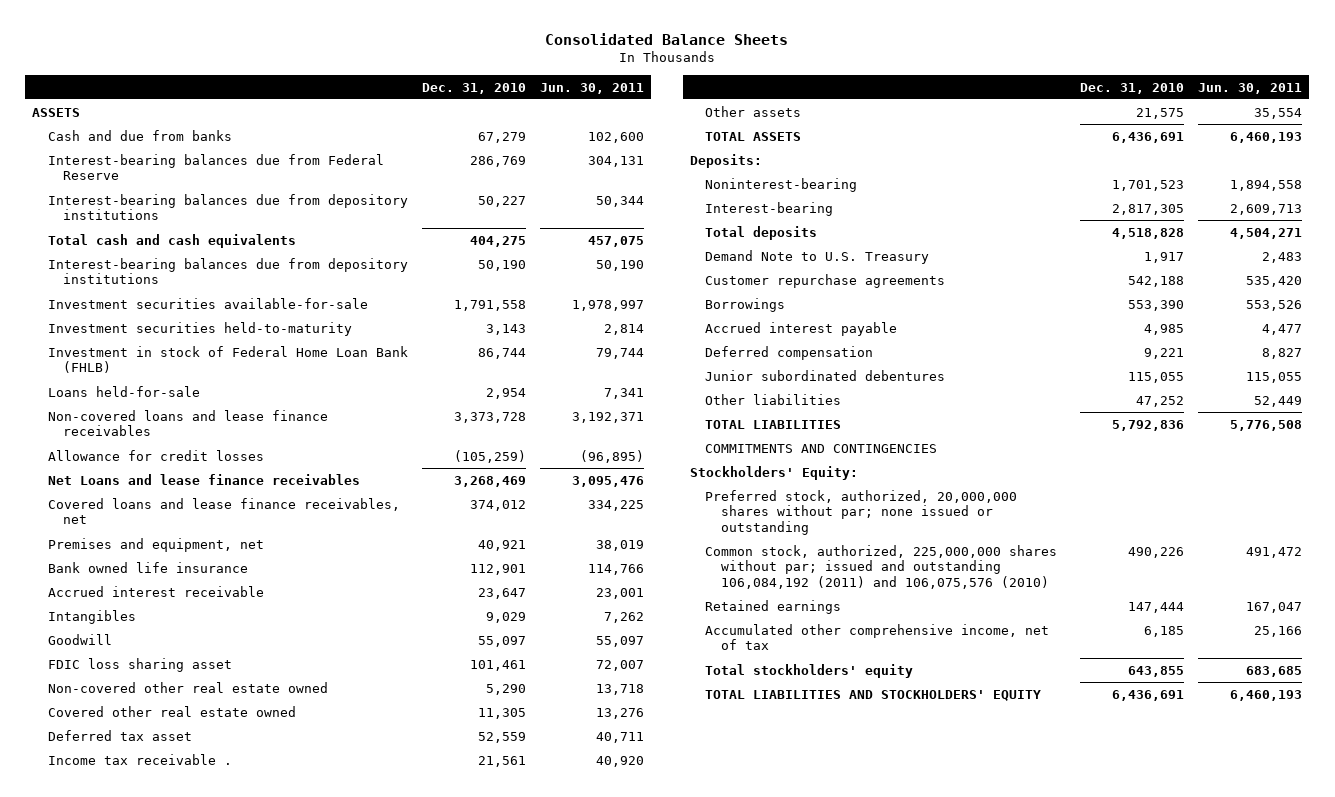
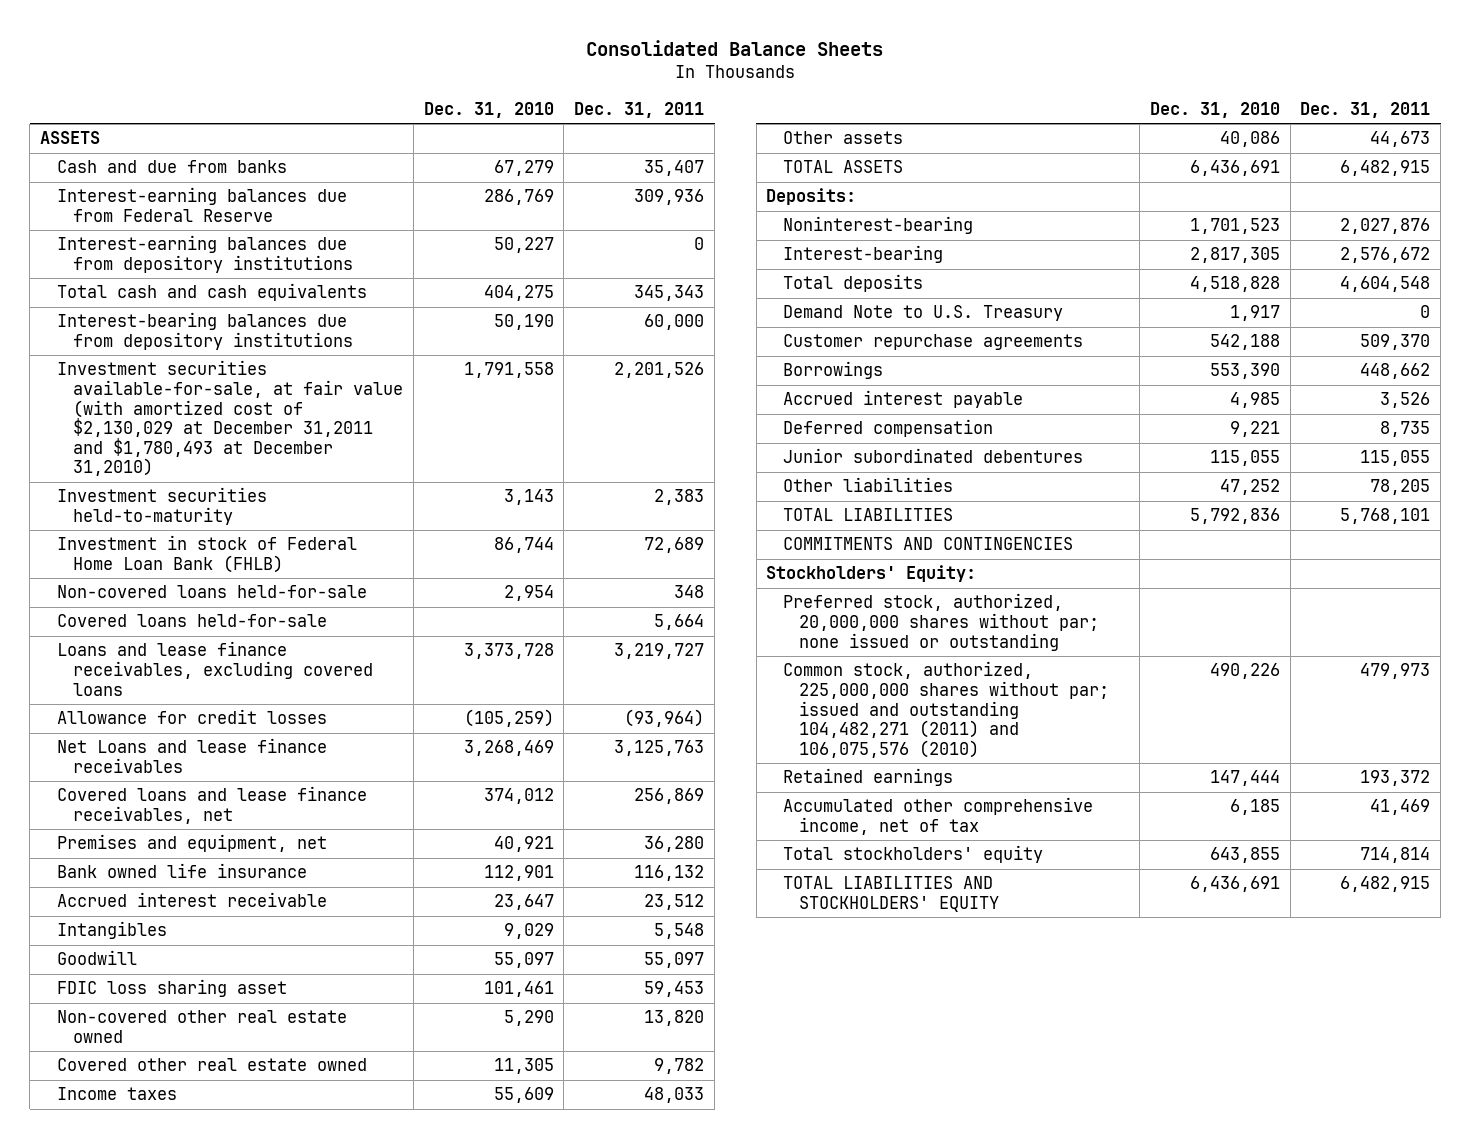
- | Dec. 31, 2010 | Jun. 30, 2011
+ | Dec. 31, 2010 | Dec. 31, 2011
- Interest-bearing balances due from Federal Reserve | 286,769 | 304,131
- Interest-bearing balances due from depository institutions | 50,227 | 50,344
+ Interest-earning balances due from Federal Reserve | 286,769 | 309,936
+ Interest-earning balances due from depository institutions | 50,227 | 0
- Investment securities available-for-sale | 1,791,558 | 1,978,997
+ Investment securities available-for-sale, at fair value (with amortized cost of $2,130,029 at December 31,2011 and $1,780,493 at December 31,2010) | 1,791,558 | 2,201,526
- Loans held-for-sale | 2,954 | 7,341
- Non-covered loans and lease finance receivables | 3,373,728 | 3,192,371
+ Non-covered loans held-for-sale | 2,954 | 348
+ Covered loans held-for-sale | | 5,664
+ Loans and lease finance receivables, excluding covered loans | 3,373,728 | 3,219,727
- Deferred tax asset | 52,559 | 40,711
- Income tax receivable . | 21,561 | 40,920
- Other assets | 21,575 | 35,554
+ Income taxes | 55,609 | 48,033
+ Other assets | 40,086 | 44,673
- Common stock, authorized, 225,000,000 shares without par; issued and outstanding 106,084,192 (2011) and 106,075,576 (2010) | 490,226 | 491,472
+ Common stock, authorized, 225,000,000 shares without par; issued and outstanding 104,482,271 (2011) and 106,075,576 (2010) | 490,226 | 479,973

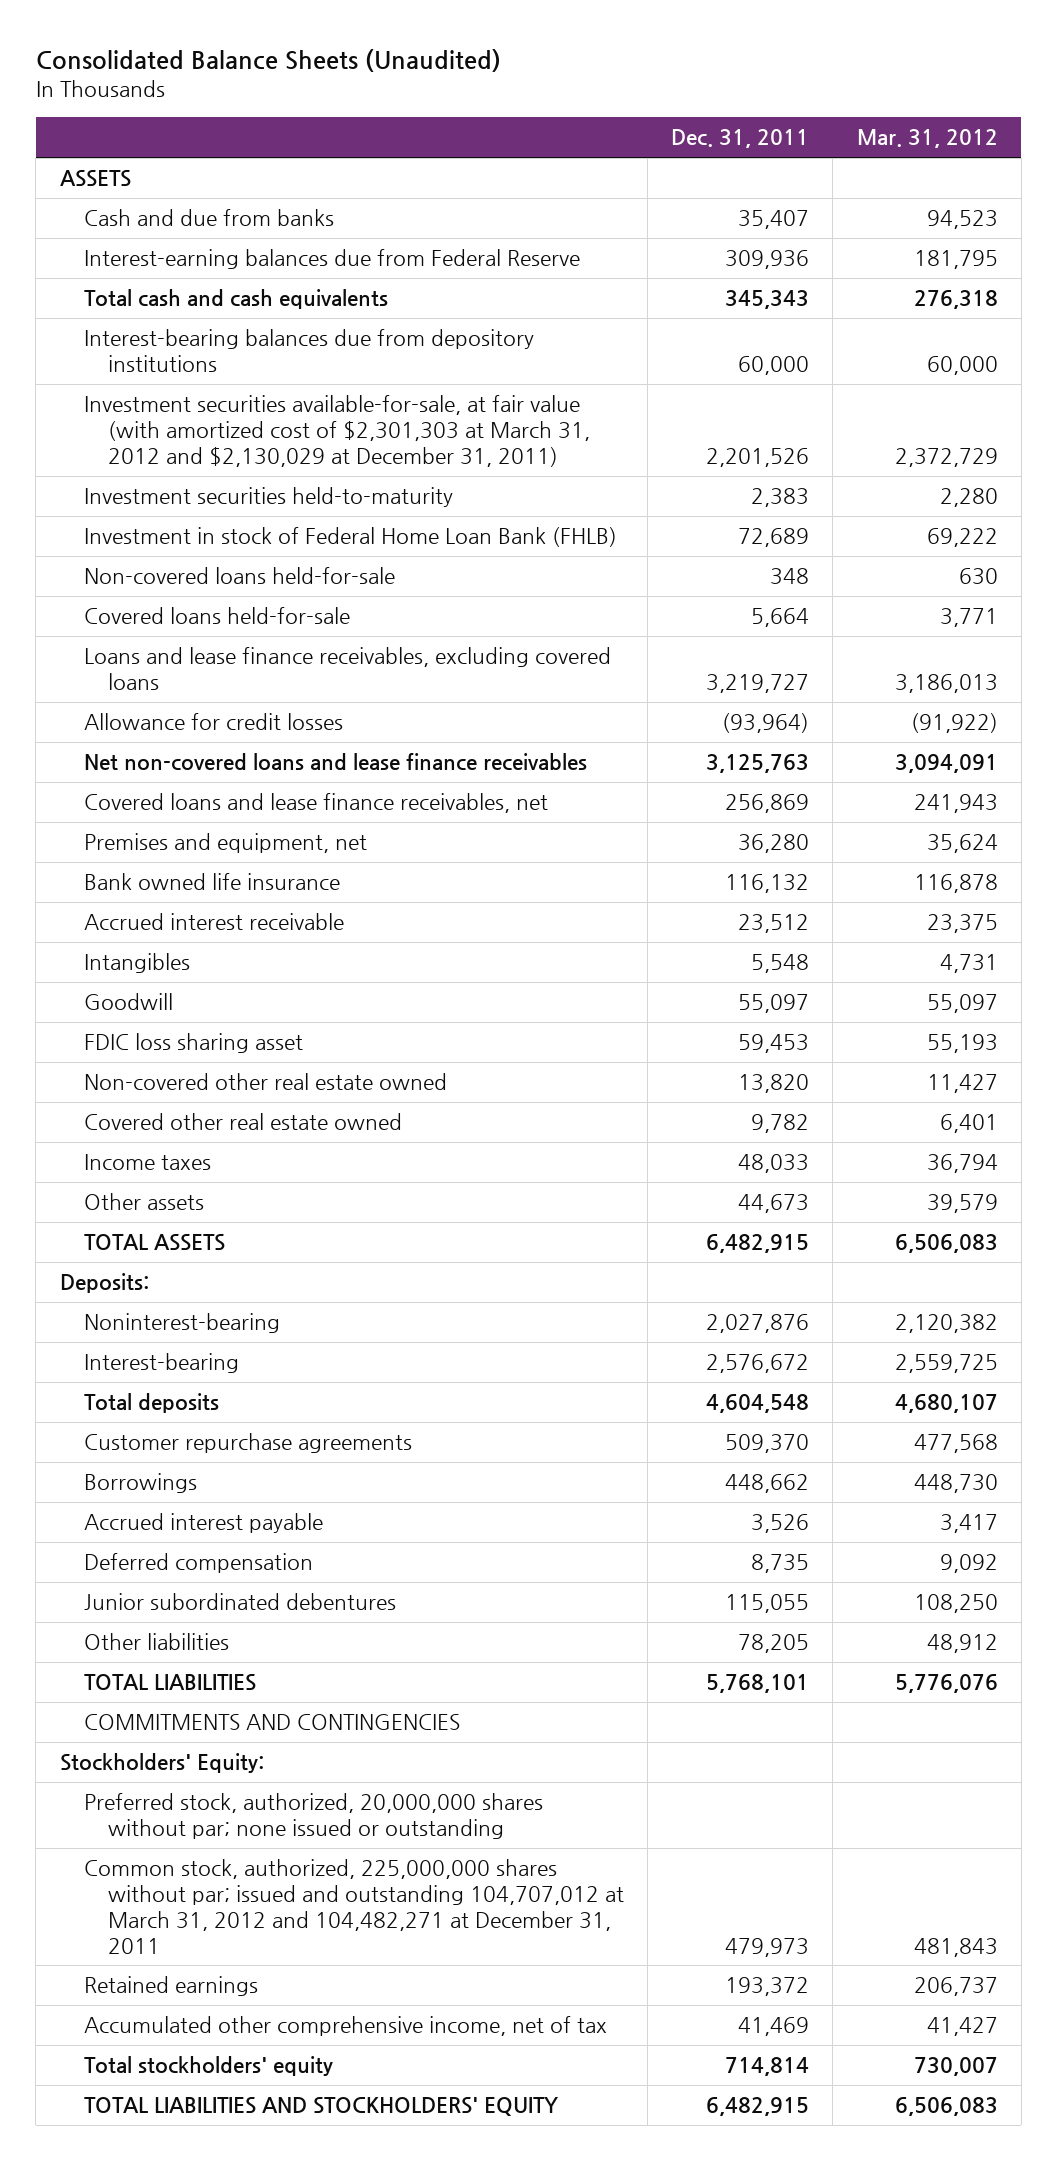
- Consolidated Balance Sheets
+ Consolidated Balance Sheets (Unaudited)
- | Dec. 31, 2010 | Dec. 31, 2011
+ | Dec. 31, 2011 | Mar. 31, 2012
- Interest-earning balances due from depository institutions | 50,227 | 0
- Investment securities available-for-sale, at fair value (with amortized cost of $2,130,029 at December 31,2011 and $1,780,493 at December 31,2010) | 1,791,558 | 2,201,526
+ Investment securities available-for-sale, at fair value (with amortized cost of $2,301,303 at March 31, 2012 and $2,130,029 at December 31, 2011) | 2,201,526 | 2,372,729
- Net Loans and lease finance receivables | 3,268,469 | 3,125,763
+ Net non-covered loans and lease finance receivables | 3,125,763 | 3,094,091
- Demand Note to U.S. Treasury | 1,917 | 0
- Common stock, authorized, 225,000,000 shares without par; issued and outstanding 104,482,271 (2011) and 106,075,576 (2010) | 490,226 | 479,973
+ Common stock, authorized, 225,000,000 shares without par; issued and outstanding 104,707,012 at March 31, 2012 and 104,482,271 at December 31, 2011 | 479,973 | 481,843

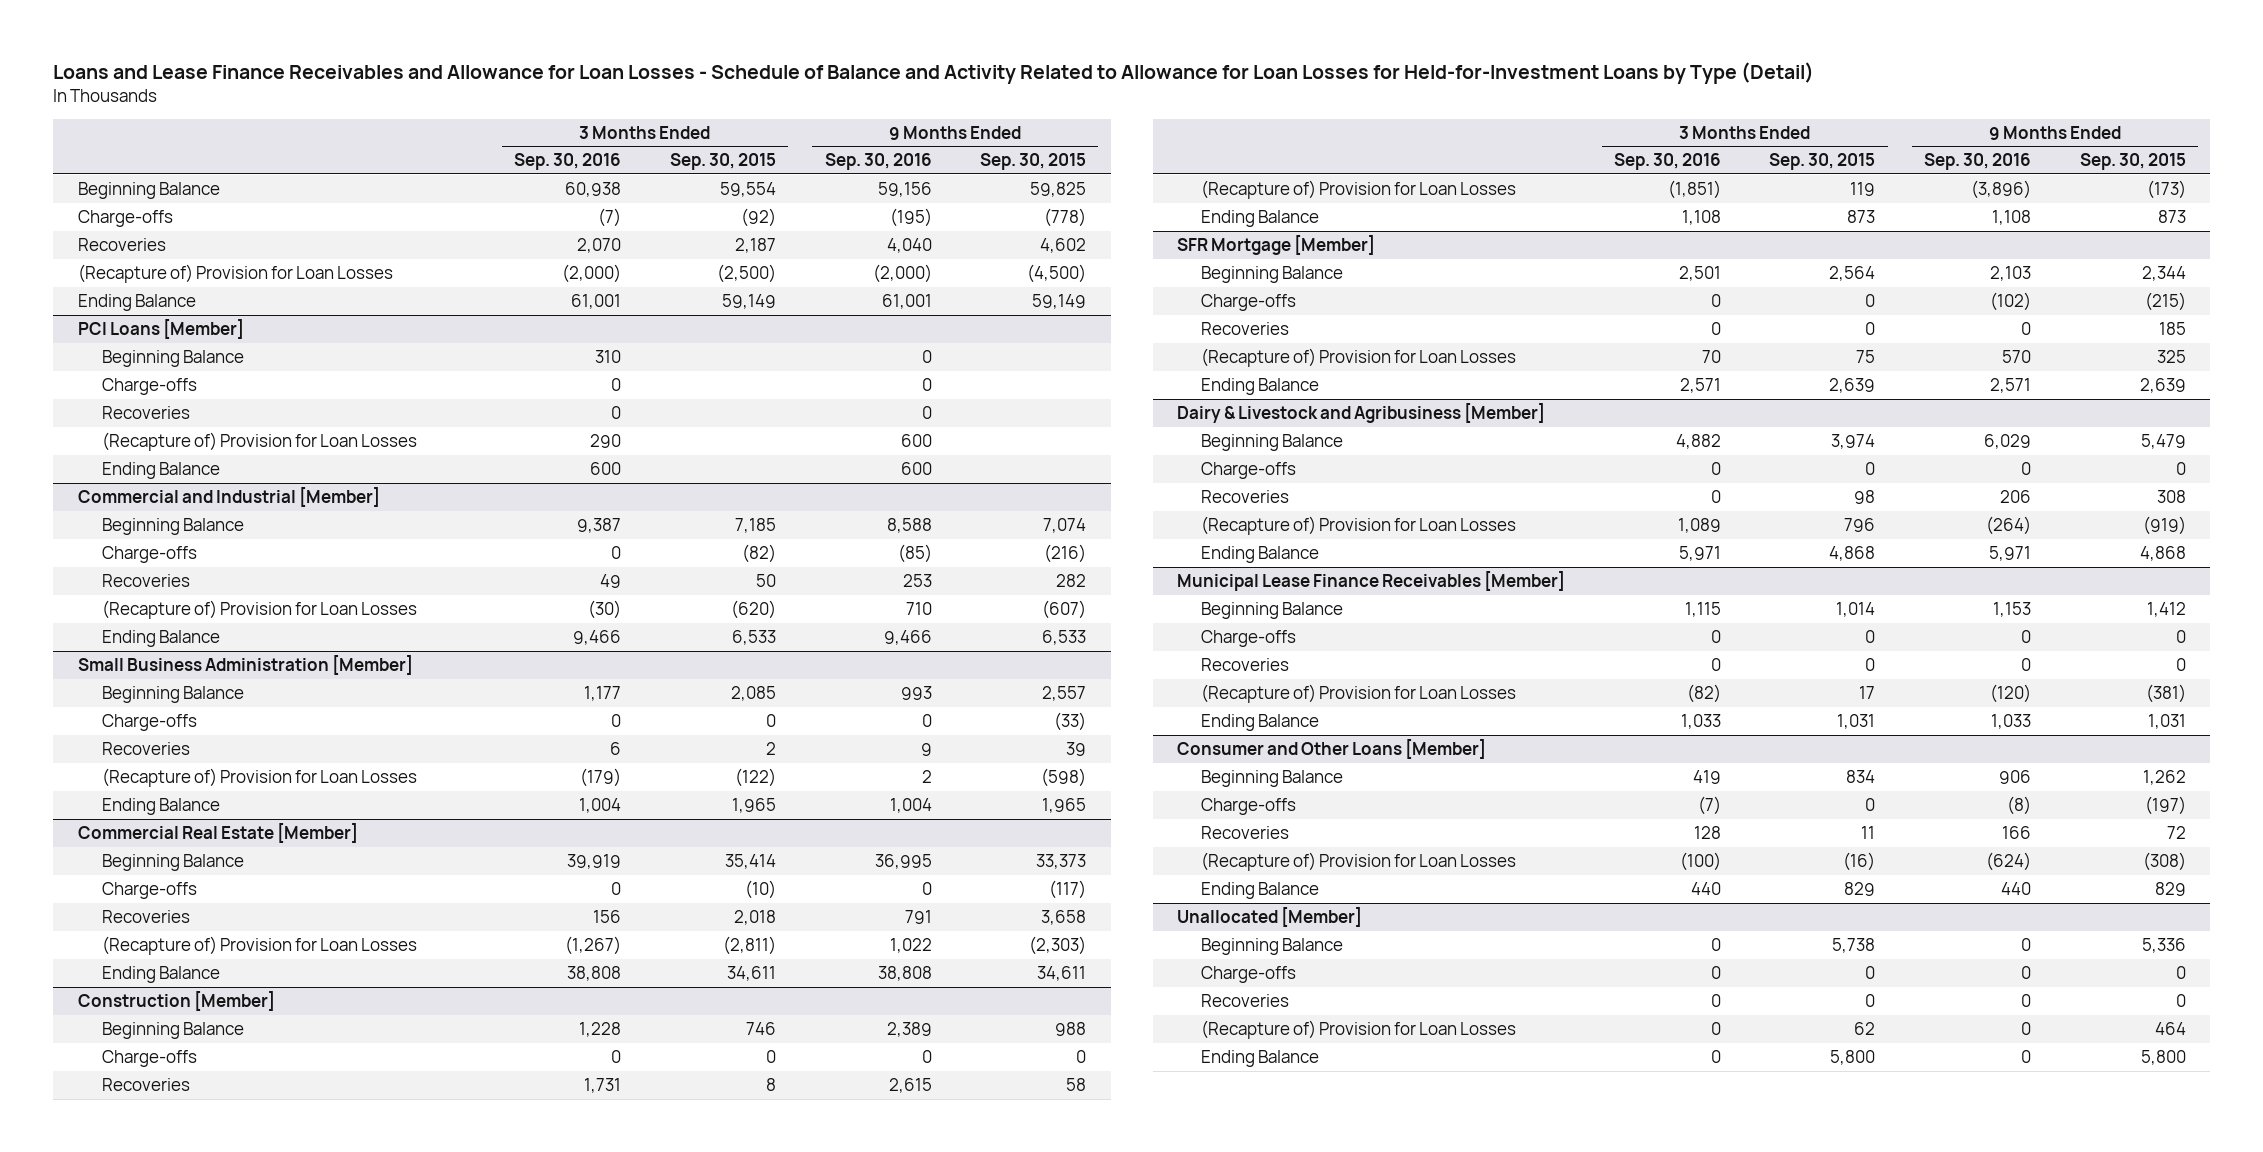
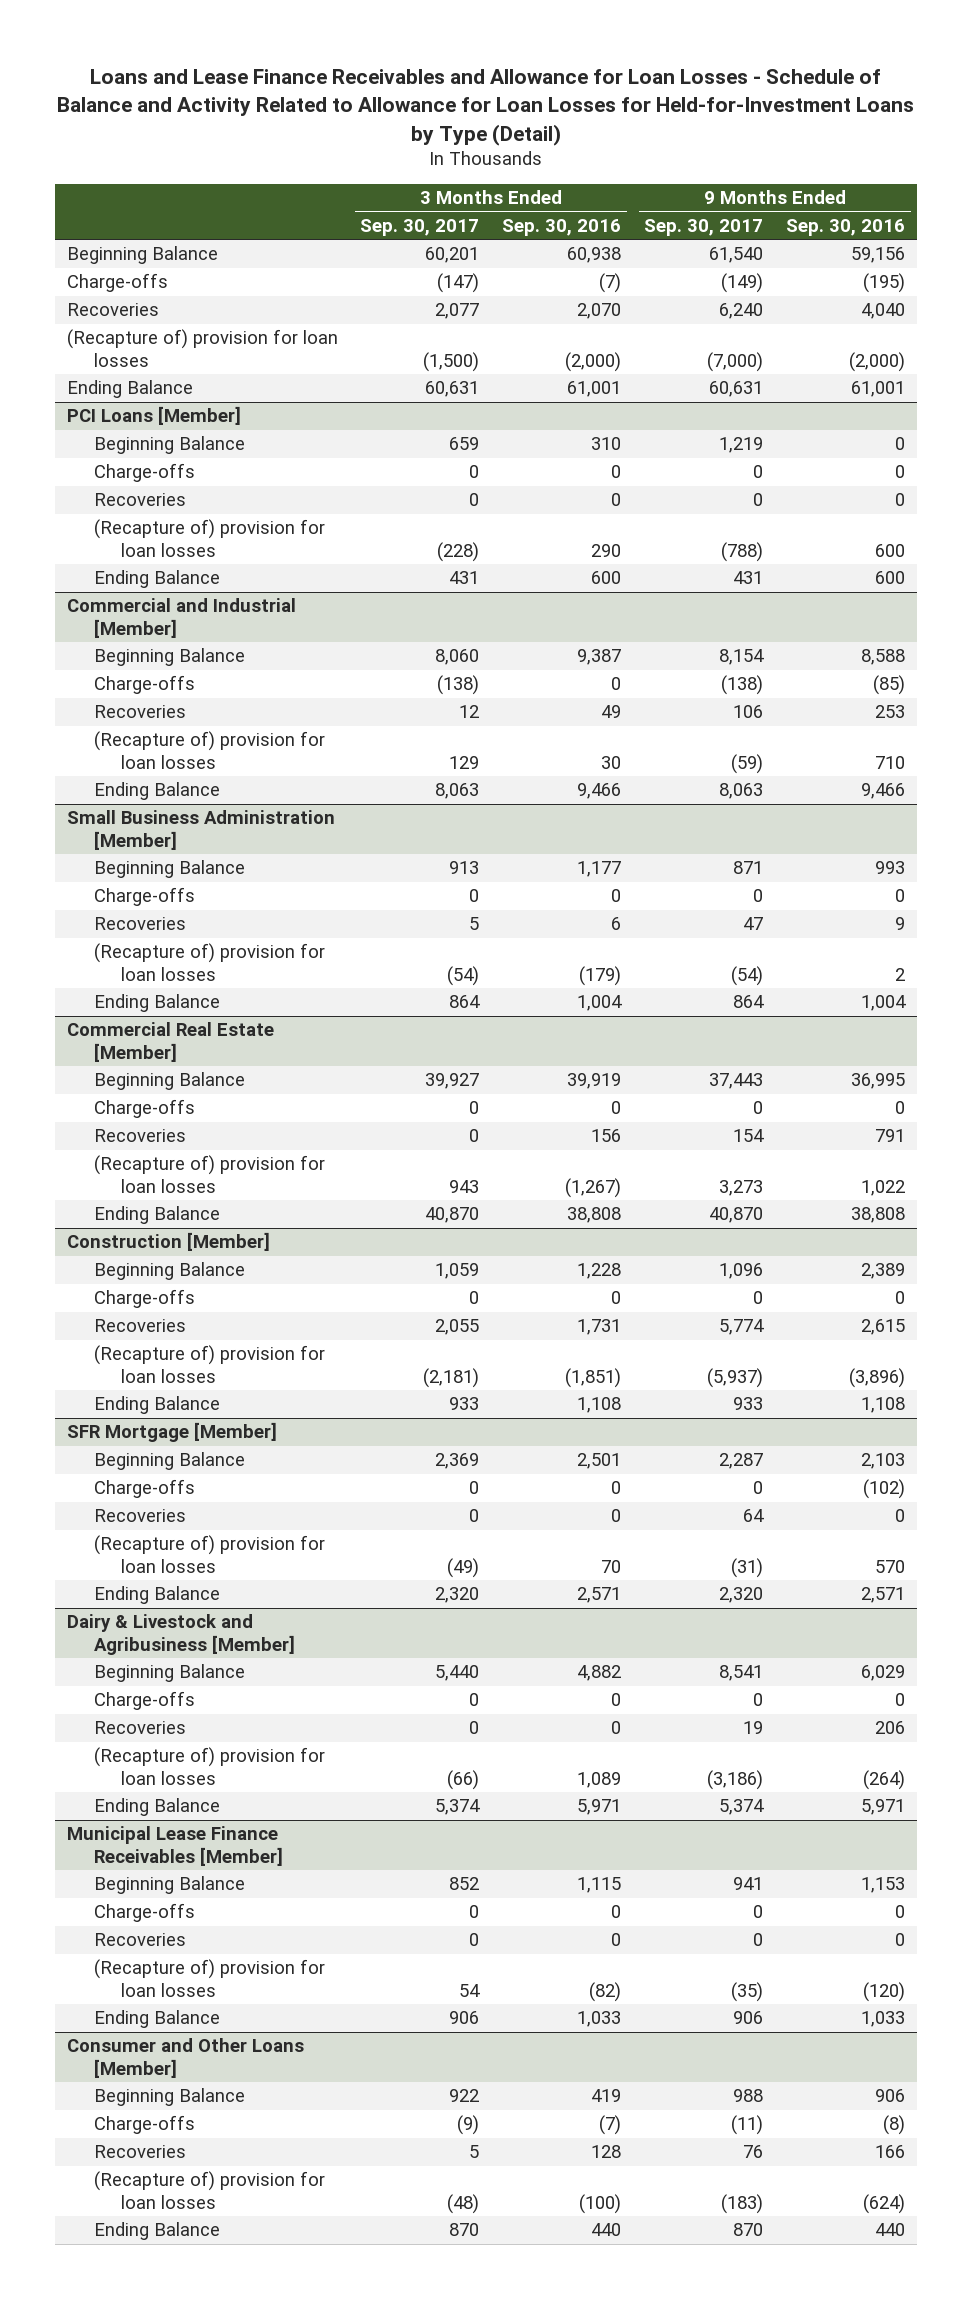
- | 3 Months Ended Sep. 30, 2016 | 3 Months Ended Sep. 30, 2015 | 9 Months Ended Sep. 30, 2016 | 9 Months Ended Sep. 30, 2015
+ | 3 Months Ended Sep. 30, 2017 | 3 Months Ended Sep. 30, 2016 | 9 Months Ended Sep. 30, 2017 | 9 Months Ended Sep. 30, 2016
- (Recapture of) Provision for Loan Losses | (2,000) | (2,500) | (2,000) | (4,500)
+ (Recapture of) provision for loan losses | (1,500) | (2,000) | (7,000) | (2,000)
@ PCI Loans [Member]
- (Recapture of) Provision for Loan Losses | 290 | | 600 |
+ (Recapture of) provision for loan losses | (228) | 290 | (788) | 600
@ Commercial and Industrial [Member]
- (Recapture of) Provision for Loan Losses | (30) | (620) | 710 | (607)
+ (Recapture of) provision for loan losses | 129 | 30 | (59) | 710
@ Small Business Administration [Member]
- (Recapture of) Provision for Loan Losses | (179) | (122) | 2 | (598)
+ (Recapture of) provision for loan losses | (54) | (179) | (54) | 2
@ Commercial Real Estate [Member]
- (Recapture of) Provision for Loan Losses | (1,267) | (2,811) | 1,022 | (2,303)
+ (Recapture of) provision for loan losses | 943 | (1,267) | 3,273 | 1,022
@ Construction [Member]
- (Recapture of) Provision for Loan Losses | (1,851) | 119 | (3,896) | (173)
+ (Recapture of) provision for loan losses | (2,181) | (1,851) | (5,937) | (3,896)
@ SFR Mortgage [Member]
- (Recapture of) Provision for Loan Losses | 70 | 75 | 570 | 325
+ (Recapture of) provision for loan losses | (49) | 70 | (31) | 570
@ Dairy & Livestock and Agribusiness [Member]
- (Recapture of) Provision for Loan Losses | 1,089 | 796 | (264) | (919)
+ (Recapture of) provision for loan losses | (66) | 1,089 | (3,186) | (264)
@ Municipal Lease Finance Receivables [Member]
- (Recapture of) Provision for Loan Losses | (82) | 17 | (120) | (381)
+ (Recapture of) provision for loan losses | 54 | (82) | (35) | (120)
@ Consumer and Other Loans [Member]
- (Recapture of) Provision for Loan Losses | (100) | (16) | (624) | (308)
+ (Recapture of) provision for loan losses | (48) | (100) | (183) | (624)
- Unallocated [Member]
- Beginning Balance | 0 | 5,738 | 0 | 5,336
- Charge-offs | 0 | 0 | 0 | 0
- Recoveries | 0 | 0 | 0 | 0
- (Recapture of) Provision for Loan Losses | 0 | 62 | 0 | 464
- Ending Balance | 0 | 5,800 | 0 | 5,800

